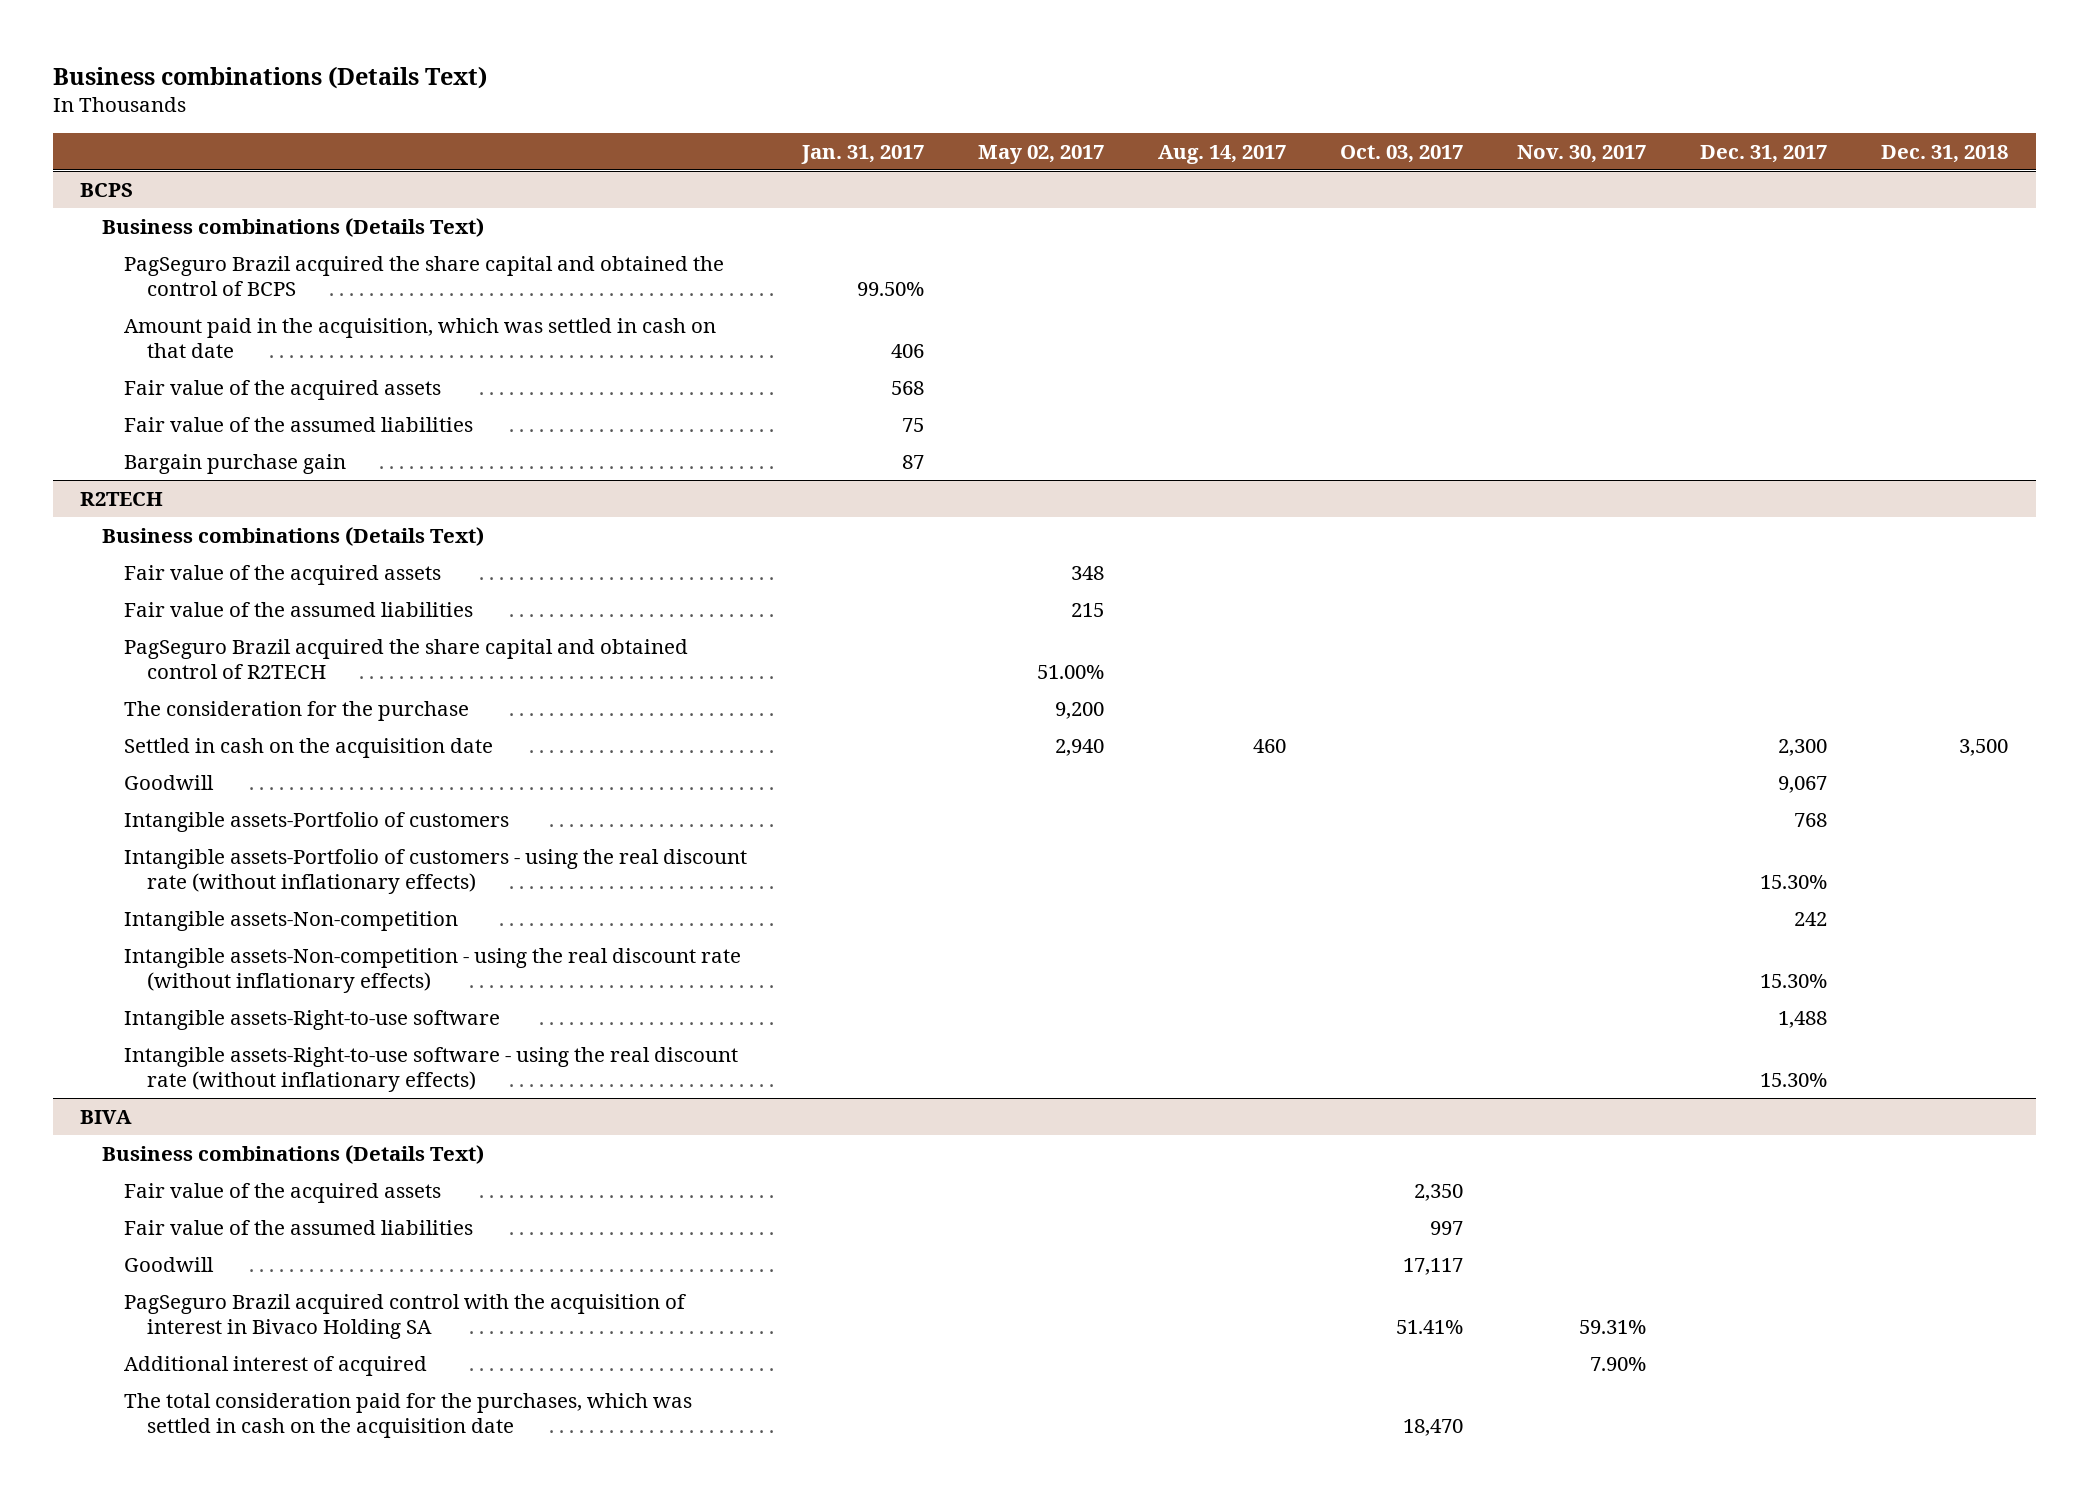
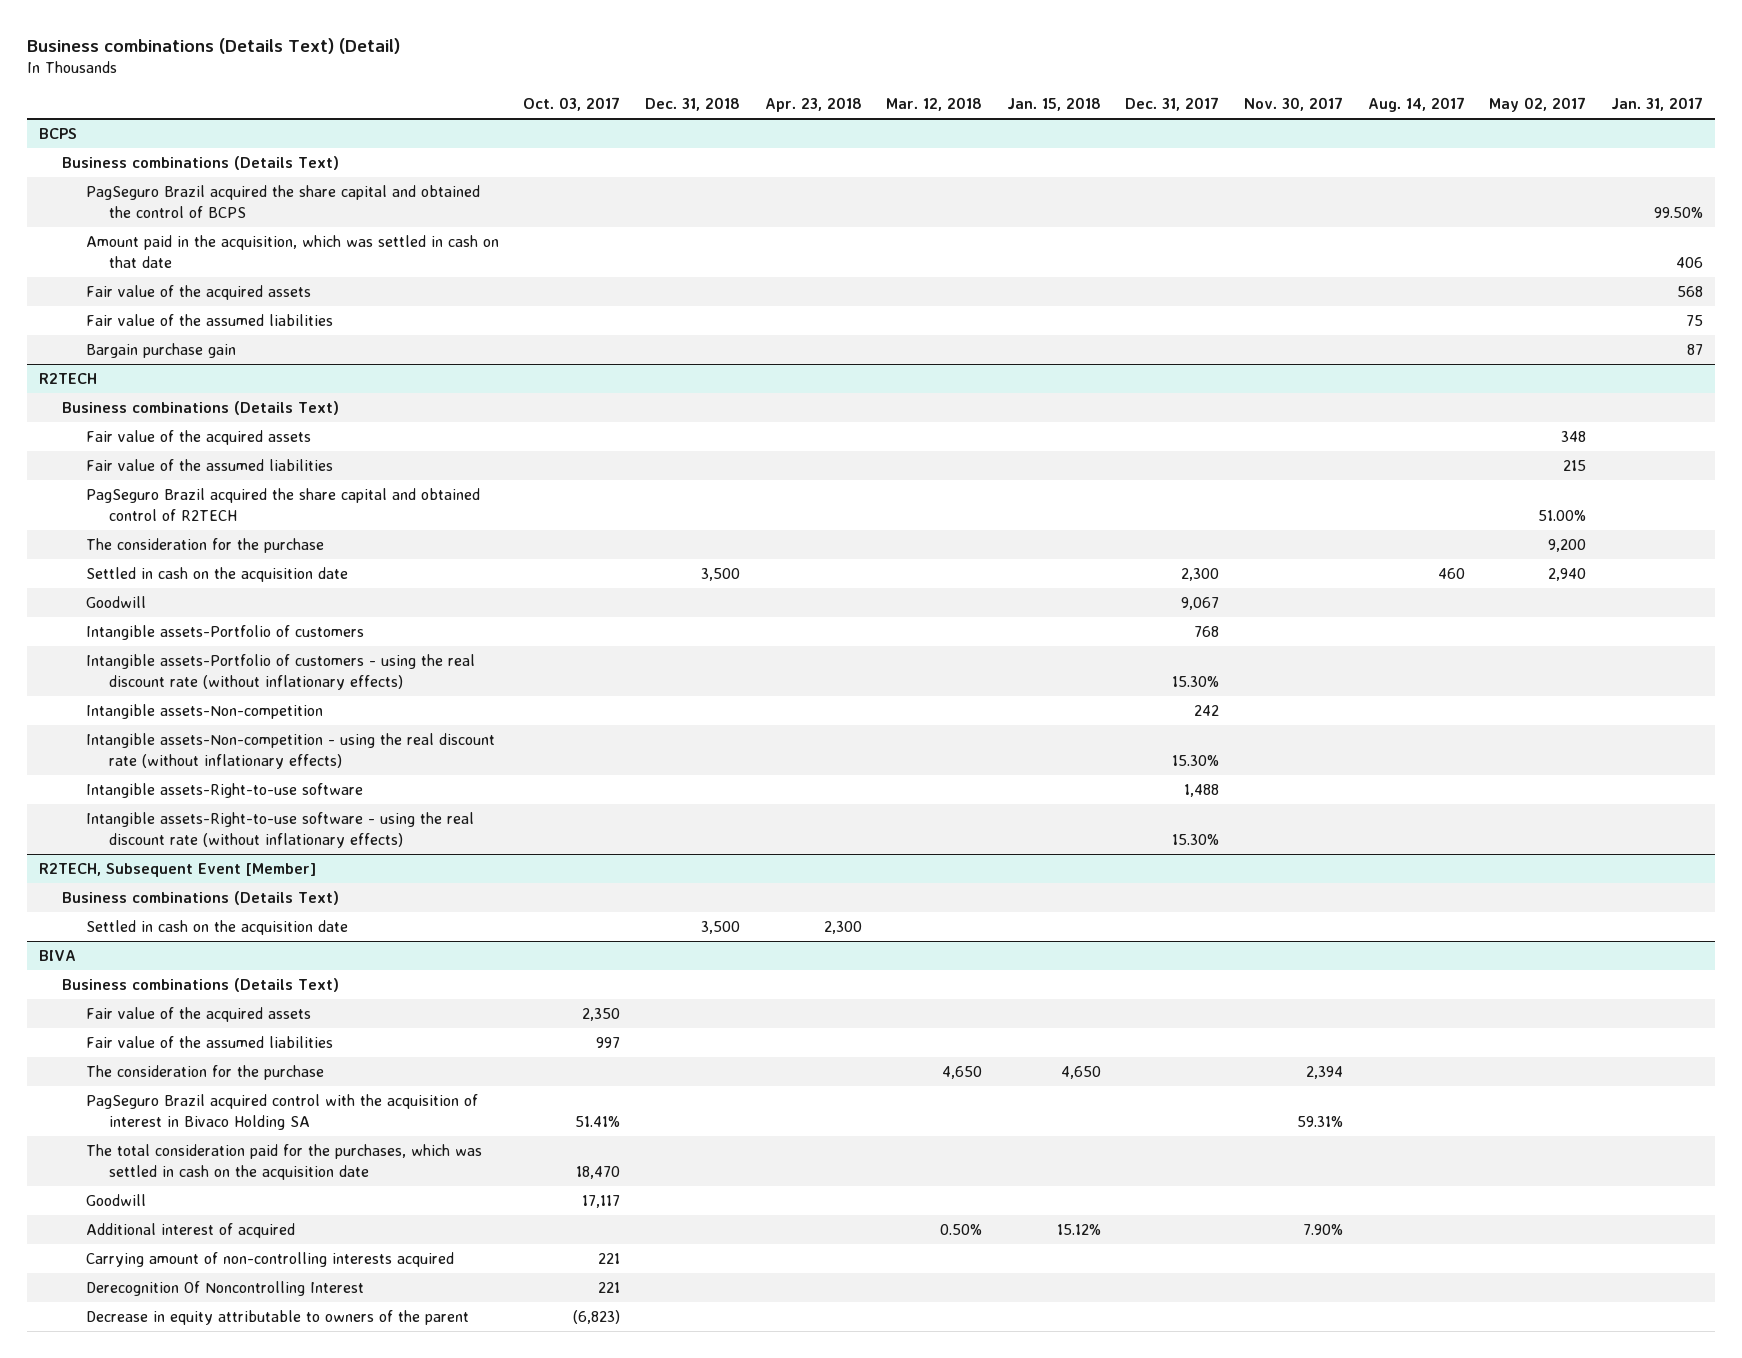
- Business combinations (Details Text)
+ Business combinations (Details Text) (Detail)
- | Jan. 31, 2017 | May 02, 2017 | Aug. 14, 2017 | Oct. 03, 2017 | Nov. 30, 2017 | Dec. 31, 2017 | Dec. 31, 2018
+ | Oct. 03, 2017 | Dec. 31, 2018 | Apr. 23, 2018 | Mar. 12, 2018 | Jan. 15, 2018 | Dec. 31, 2017 | Nov. 30, 2017 | Aug. 14, 2017 | May 02, 2017 | Jan. 31, 2017
+ R2TECH, Subsequent Event [Member]
+ Business combinations (Details Text)
+ Settled in cash on the acquisition date | | 3,500 | 2,300 | | | | | | |
@ BIVA
+ The consideration for the purchase | | | | 4,650 | 4,650 | | 2,394 | | |
moved down: Goodwill | 17,117 | | | | | | | | |
moved down: Additional interest of acquired | | | | 0.50% | 15.12% | | 7.90% | | |
+ Carrying amount of non-controlling interests acquired | 221 | | | | | | | | |
+ Derecognition Of Noncontrolling Interest | 221 | | | | | | | | |
+ Decrease in equity attributable to owners of the parent | (6,823) | | | | | | | | |

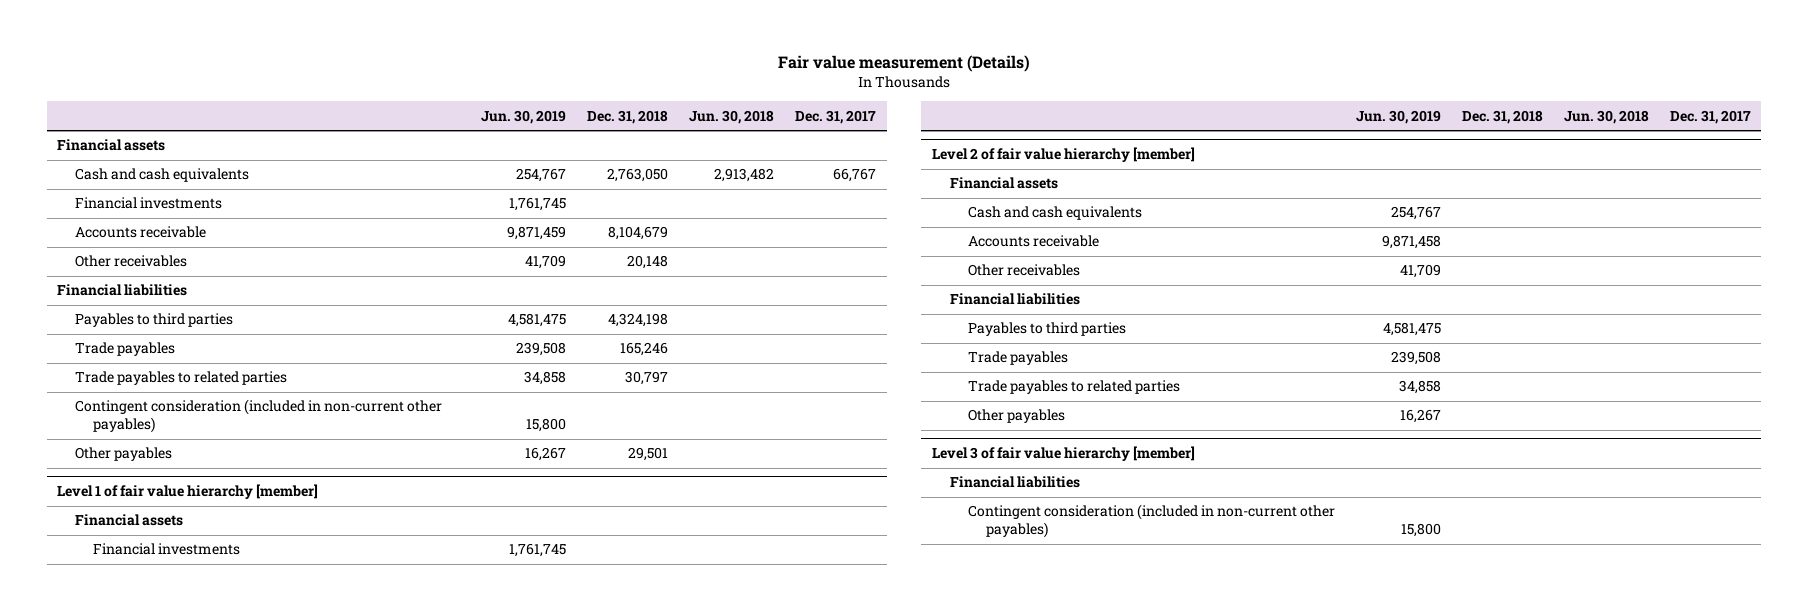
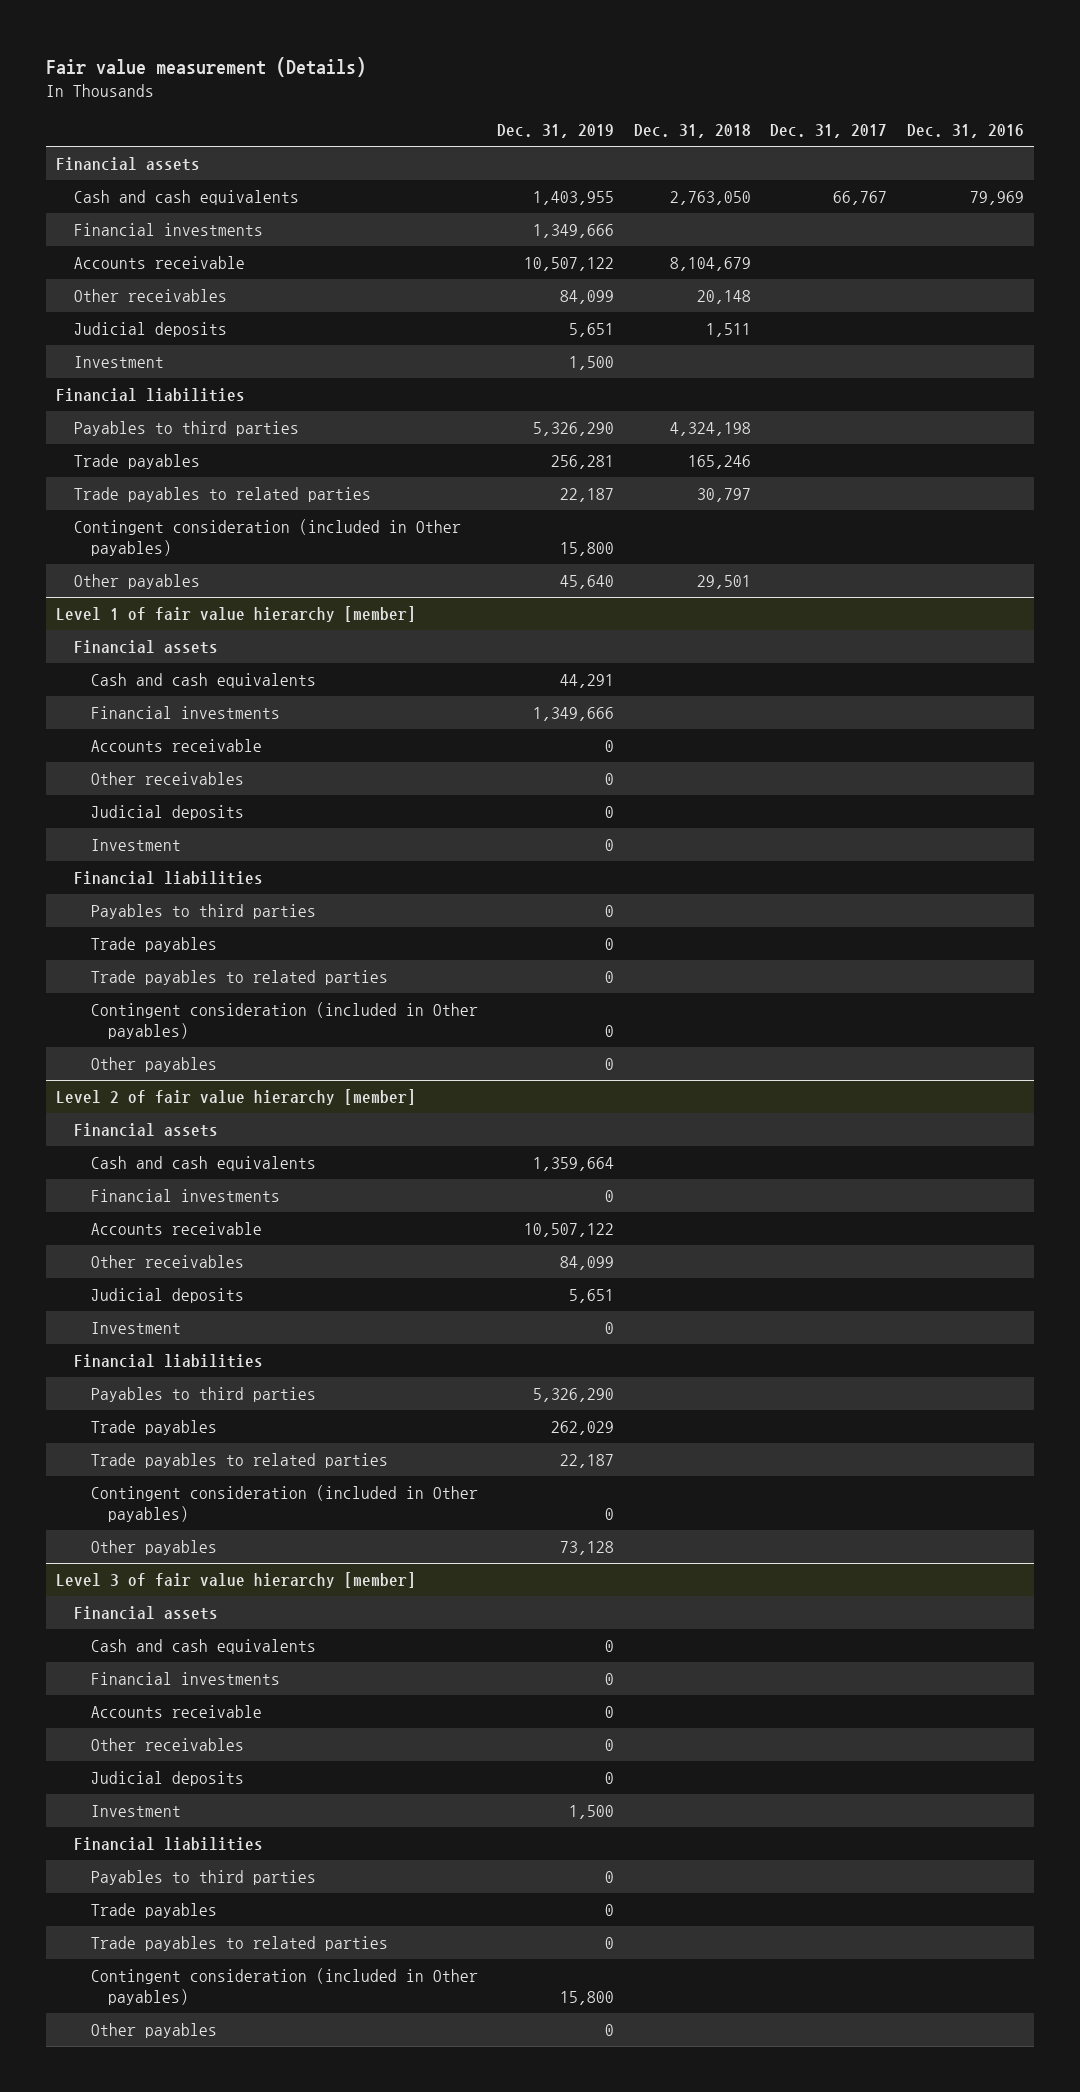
- | Jun. 30, 2019 | Dec. 31, 2018 | Jun. 30, 2018 | Dec. 31, 2017
+ | Dec. 31, 2019 | Dec. 31, 2018 | Dec. 31, 2017 | Dec. 31, 2016
+ Judicial deposits | 5,651 | 1,511 | |
+ Investment | 1,500 | | |
- Contingent consideration (included in non-current other payables) | 15,800 | | |
+ Contingent consideration (included in Other payables) | 15,800 | | |
@ Level 1 of fair value hierarchy [member]
+ Cash and cash equivalents | 44,291 | | |
+ Accounts receivable | 0 | | |
+ Other receivables | 0 | | |
+ Judicial deposits | 0 | | |
+ Investment | 0 | | |
+ Financial liabilities
+ Payables to third parties | 0 | | |
+ Trade payables | 0 | | |
+ Trade payables to related parties | 0 | | |
+ Contingent consideration (included in Other payables) | 0 | | |
+ Other payables | 0 | | |
@ Level 2 of fair value hierarchy [member]
+ Financial investments | 0 | | |
+ Judicial deposits | 5,651 | | |
+ Investment | 0 | | |
+ Contingent consideration (included in Other payables) | 0 | | |
@ Level 3 of fair value hierarchy [member]
+ Financial assets
+ Cash and cash equivalents | 0 | | |
+ Financial investments | 0 | | |
+ Accounts receivable | 0 | | |
+ Other receivables | 0 | | |
+ Judicial deposits | 0 | | |
+ Investment | 1,500 | | |
- Contingent consideration (included in non-current other payables) | 15,800 | | |
+ Payables to third parties | 0 | | |
+ Trade payables | 0 | | |
+ Trade payables to related parties | 0 | | |
+ Contingent consideration (included in Other payables) | 15,800 | | |
+ Other payables | 0 | | |

